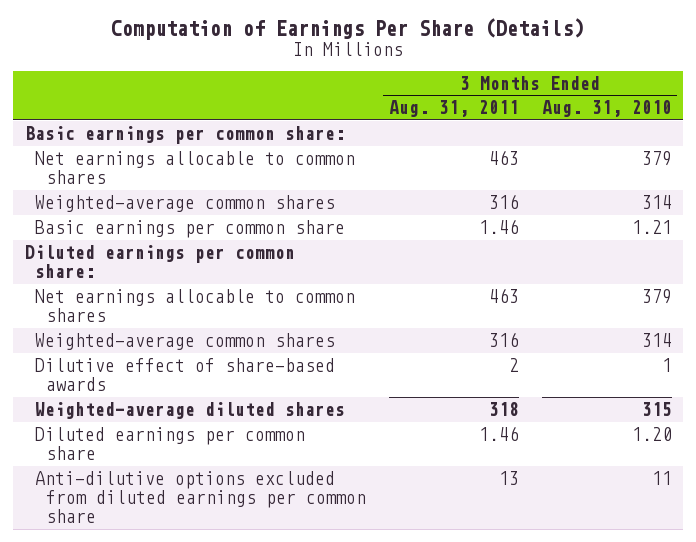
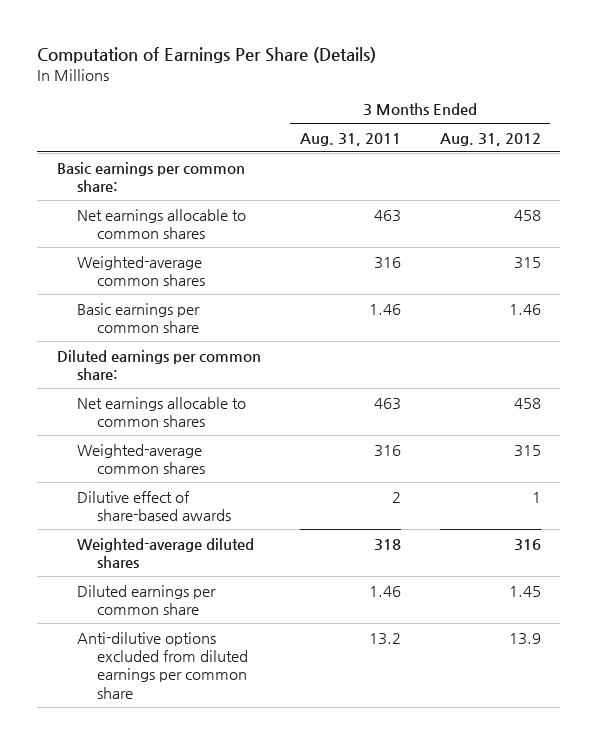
- | 3 Months Ended Aug. 31, 2011 | 3 Months Ended Aug. 31, 2010
+ | 3 Months Ended Aug. 31, 2011 | 3 Months Ended Aug. 31, 2012
- Anti-dilutive options excluded from diluted earnings per common share | 13 | 11
+ Anti-dilutive options excluded from diluted earnings per common share | 13.2 | 13.9

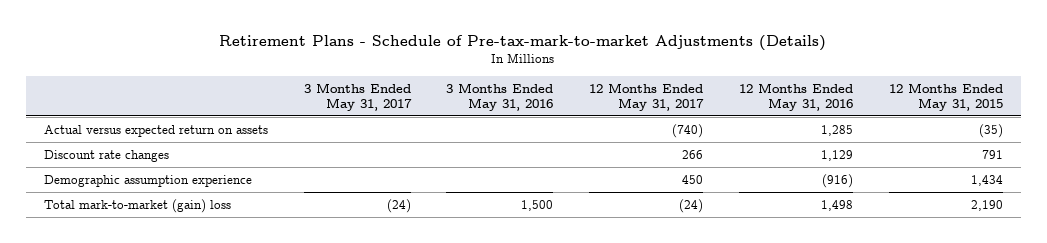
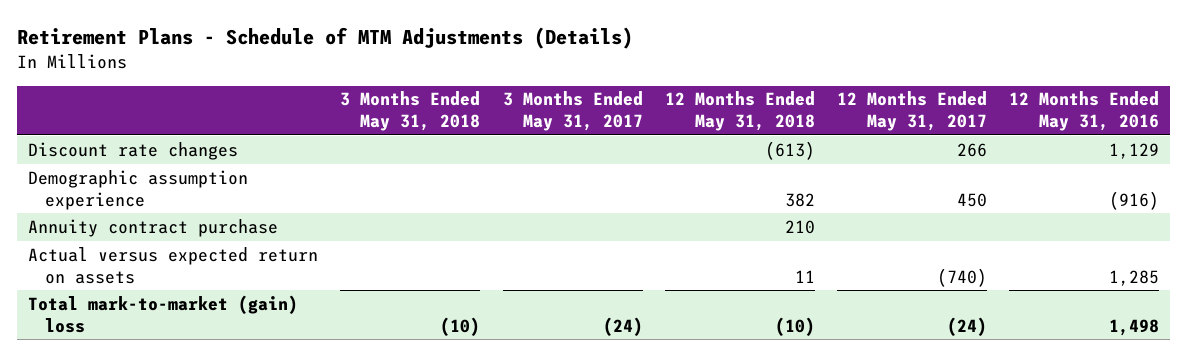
- Retirement Plans - Schedule of Pre-tax-mark-to-market Adjustments (Details)
+ Retirement Plans - Schedule of MTM Adjustments (Details)
- | 3 Months Ended May 31, 2017 | 3 Months Ended May 31, 2016 | 12 Months Ended May 31, 2017 | 12 Months Ended May 31, 2016 | 12 Months Ended May 31, 2015
+ | 3 Months Ended May 31, 2018 | 3 Months Ended May 31, 2017 | 12 Months Ended May 31, 2018 | 12 Months Ended May 31, 2017 | 12 Months Ended May 31, 2016
+ Annuity contract purchase | | | 210 | |
moved down: Actual versus expected return on assets | | | 11 | (740) | 1,285

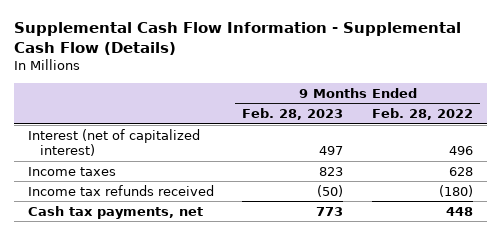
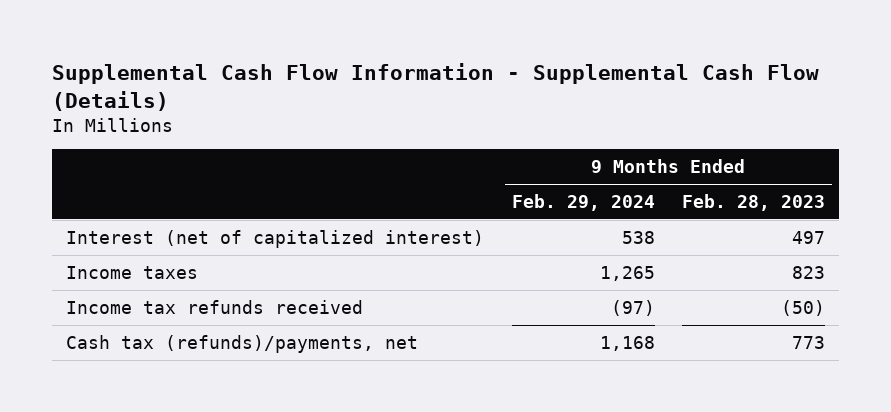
- | 9 Months Ended Feb. 28, 2023 | 9 Months Ended Feb. 28, 2022
+ | 9 Months Ended Feb. 29, 2024 | 9 Months Ended Feb. 28, 2023
- Cash tax payments, net | 773 | 448
+ Cash tax (refunds)/payments, net | 1,168 | 773

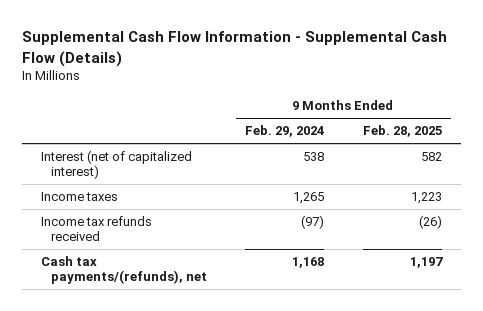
- | 9 Months Ended Feb. 29, 2024 | 9 Months Ended Feb. 28, 2023
+ | 9 Months Ended Feb. 29, 2024 | 9 Months Ended Feb. 28, 2025
- Cash tax (refunds)/payments, net | 1,168 | 773
+ Cash tax payments/(refunds), net | 1,168 | 1,197

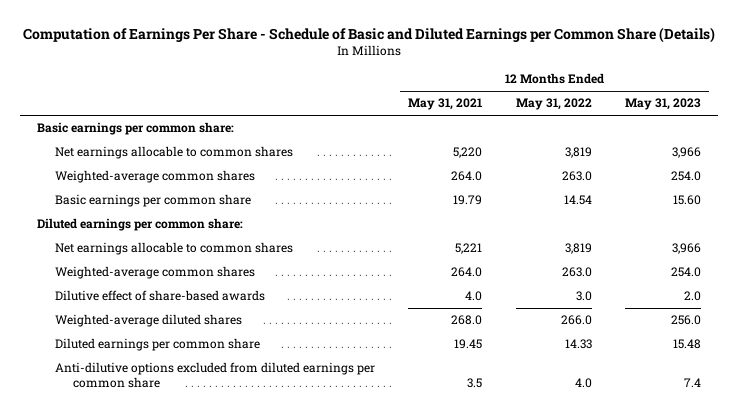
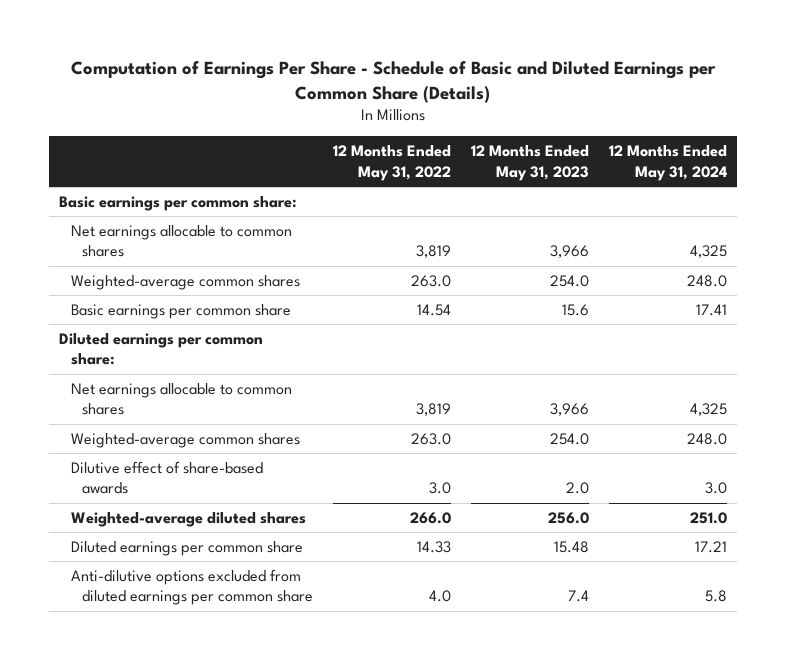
- | 12 Months Ended May 31, 2021 | 12 Months Ended May 31, 2022 | 12 Months Ended May 31, 2023
+ | 12 Months Ended May 31, 2022 | 12 Months Ended May 31, 2023 | 12 Months Ended May 31, 2024
- Basic earnings per common share | 19.79 | 14.54 | 15.60
+ Basic earnings per common share | 14.54 | 15.6 | 17.41

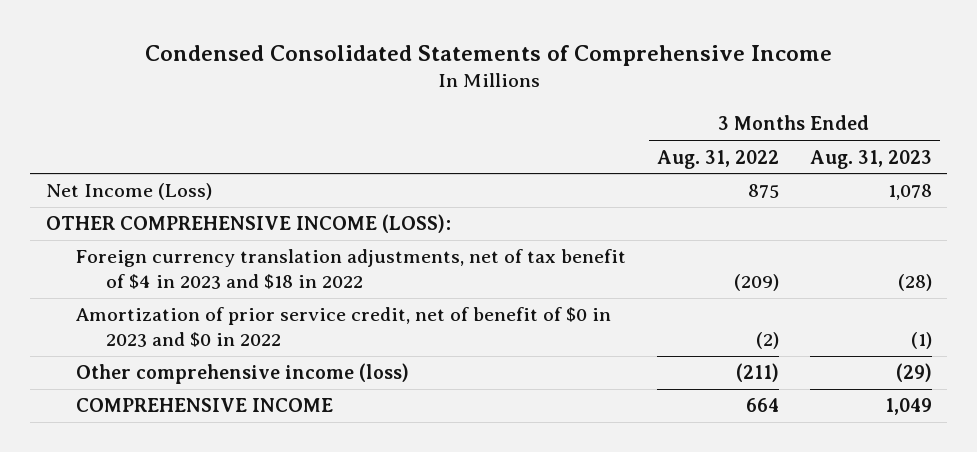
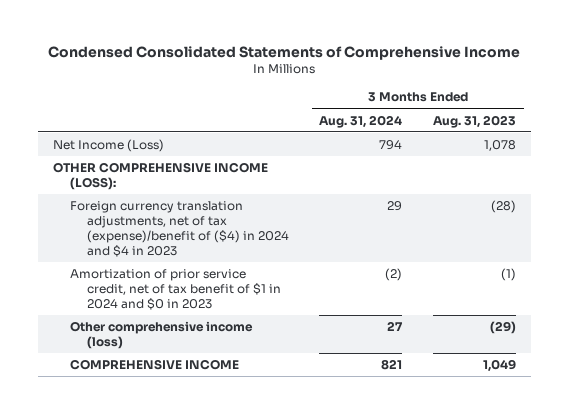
- | 3 Months Ended Aug. 31, 2022 | 3 Months Ended Aug. 31, 2023
+ | 3 Months Ended Aug. 31, 2024 | 3 Months Ended Aug. 31, 2023
- Foreign currency translation adjustments, net of tax benefit of $4 in 2023 and $18 in 2022 | (209) | (28)
- Amortization of prior service credit, net of benefit of $0 in 2023 and $0 in 2022 | (2) | (1)
+ Foreign currency translation adjustments, net of tax (expense)/benefit of ($4) in 2024 and $4 in 2023 | 29 | (28)
+ Amortization of prior service credit, net of tax benefit of $1 in 2024 and $0 in 2023 | (2) | (1)

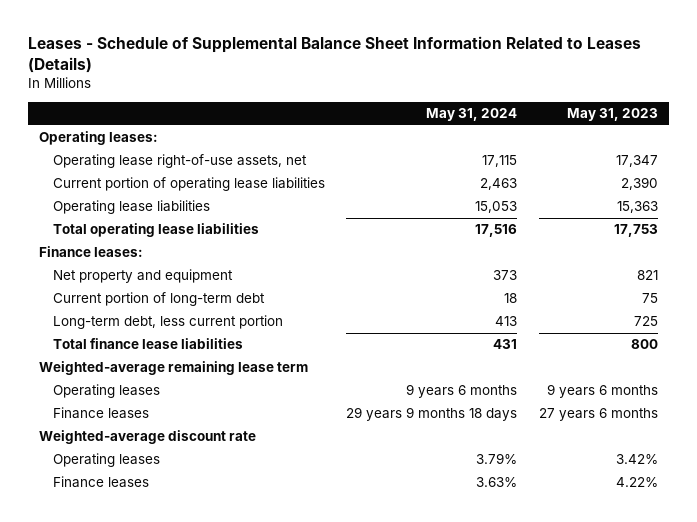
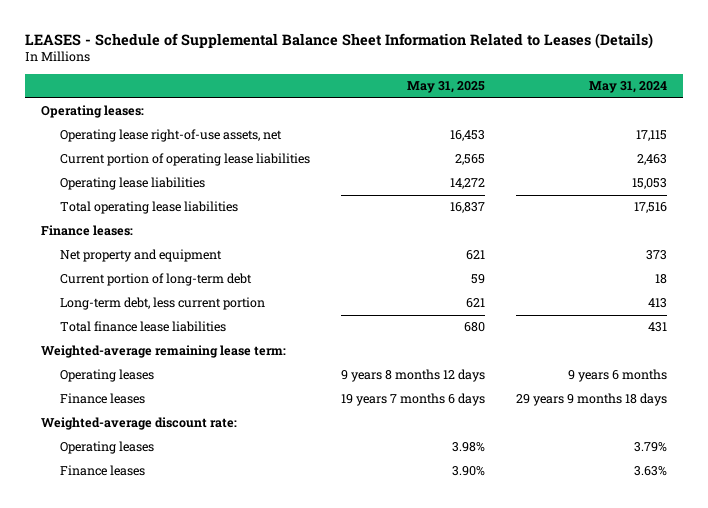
- Leases - Schedule of Supplemental Balance Sheet Information Related to Leases (Details)
+ LEASES - Schedule of Supplemental Balance Sheet Information Related to Leases (Details)
- | May 31, 2024 | May 31, 2023
+ | May 31, 2025 | May 31, 2024
- Weighted-average remaining lease term
+ Weighted-average remaining lease term:
- Weighted-average discount rate
+ Weighted-average discount rate:

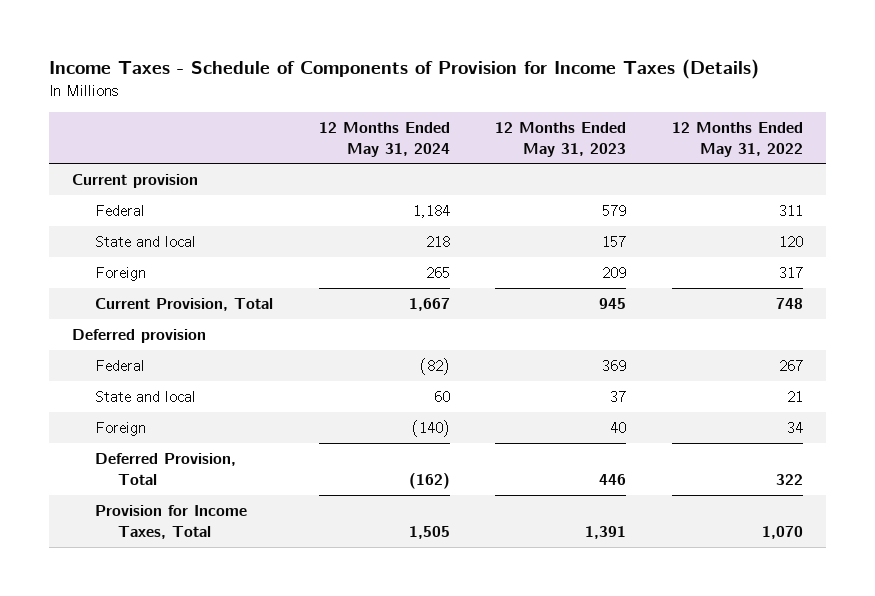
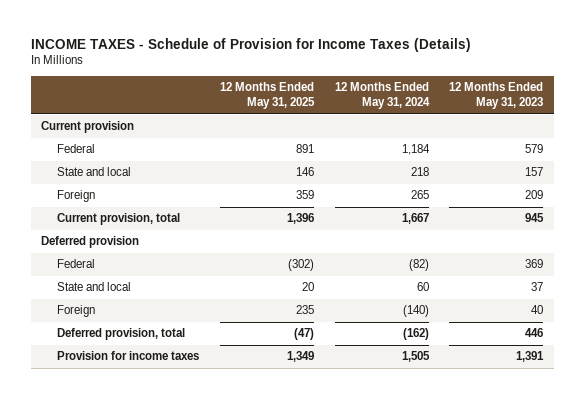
- Income Taxes - Schedule of Components of Provision for Income Taxes (Details)
+ INCOME TAXES - Schedule of Provision for Income Taxes (Details)
- | 12 Months Ended May 31, 2024 | 12 Months Ended May 31, 2023 | 12 Months Ended May 31, 2022
+ | 12 Months Ended May 31, 2025 | 12 Months Ended May 31, 2024 | 12 Months Ended May 31, 2023
- Current Provision, Total | 1,667 | 945 | 748
+ Current provision, total | 1,396 | 1,667 | 945
- Deferred Provision, Total | (162) | 446 | 322
- Provision for Income Taxes, Total | 1,505 | 1,391 | 1,070
+ Deferred provision, total | (47) | (162) | 446
+ Provision for income taxes | 1,349 | 1,505 | 1,391

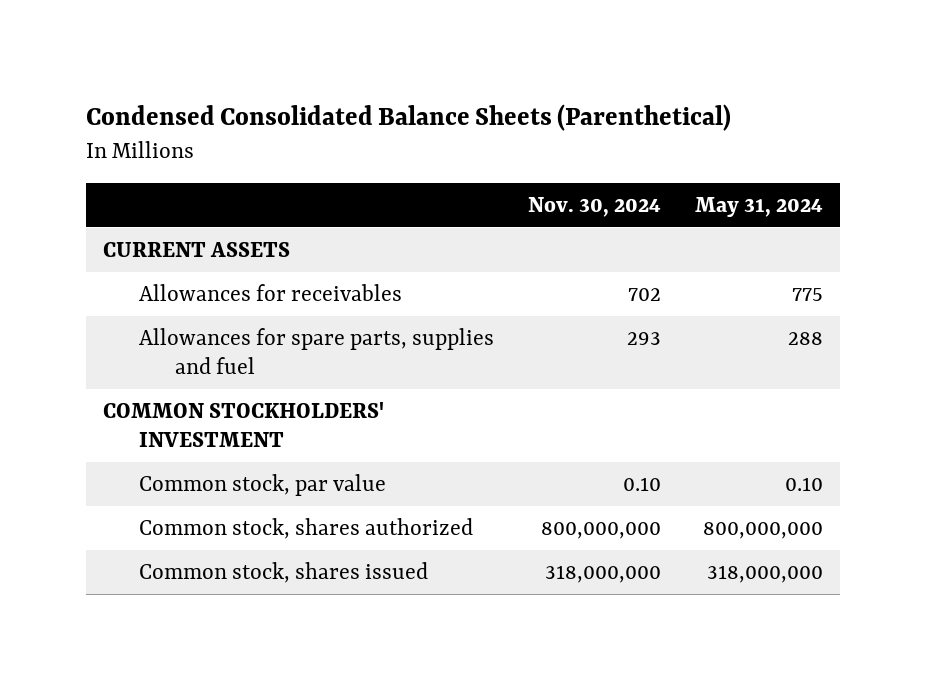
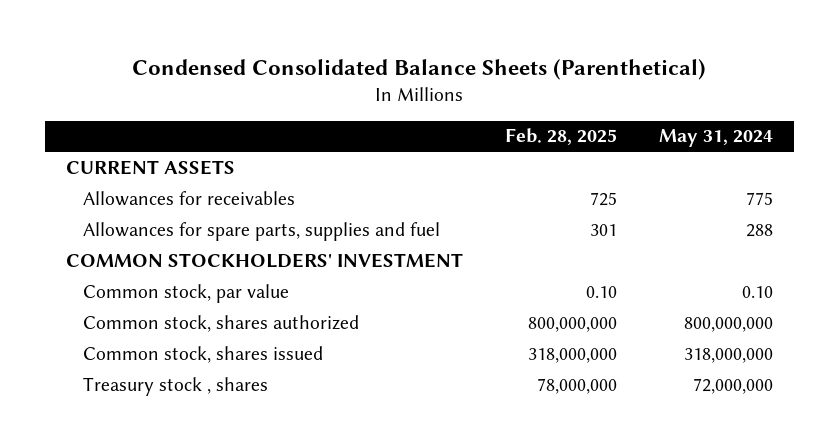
- | Nov. 30, 2024 | May 31, 2024
+ | Feb. 28, 2025 | May 31, 2024
+ Treasury stock , shares | 78,000,000 | 72,000,000

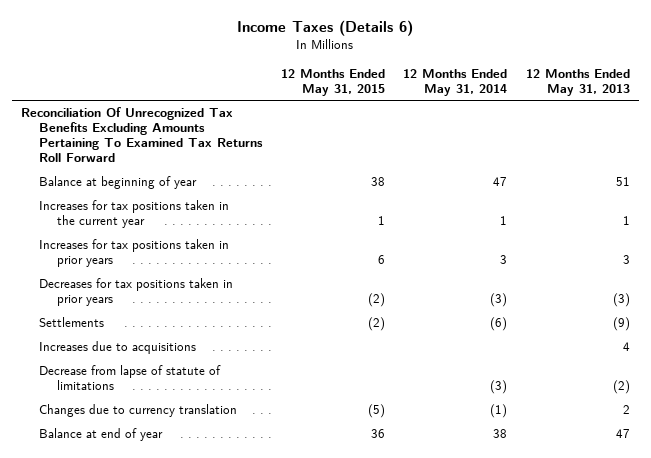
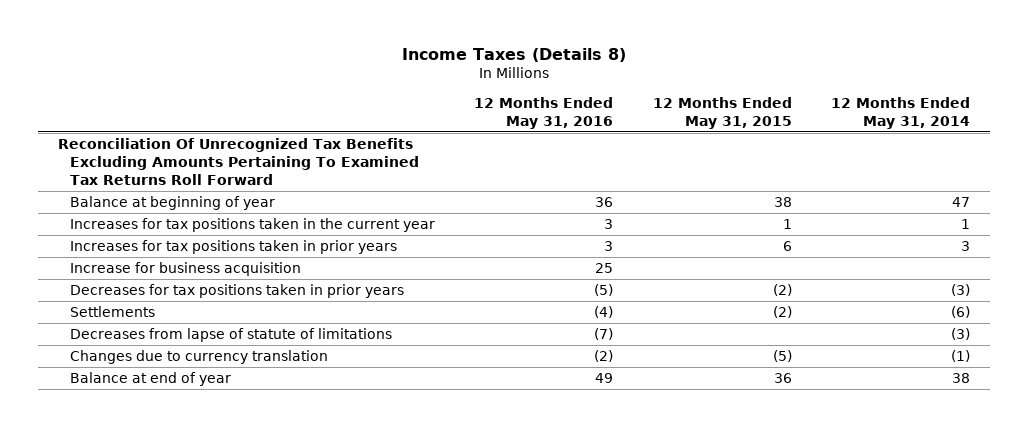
- Income Taxes (Details 6)
+ Income Taxes (Details 8)
- | 12 Months Ended May 31, 2015 | 12 Months Ended May 31, 2014 | 12 Months Ended May 31, 2013
+ | 12 Months Ended May 31, 2016 | 12 Months Ended May 31, 2015 | 12 Months Ended May 31, 2014
+ Increase for business acquisition | 25 | |
- Increases due to acquisitions | | | 4
- Decrease from lapse of statute of limitations | | (3) | (2)
+ Decreases from lapse of statute of limitations | (7) | | (3)

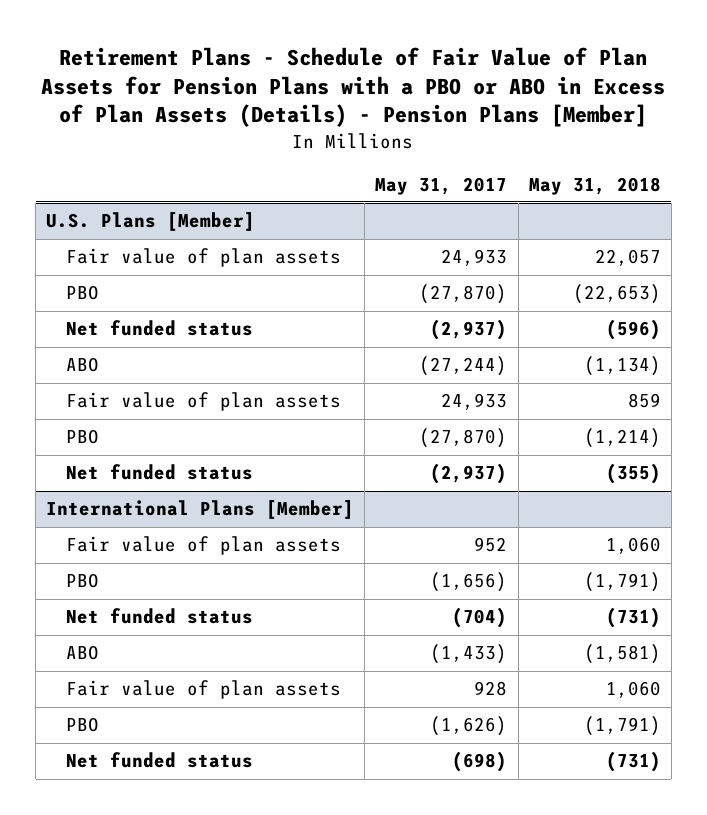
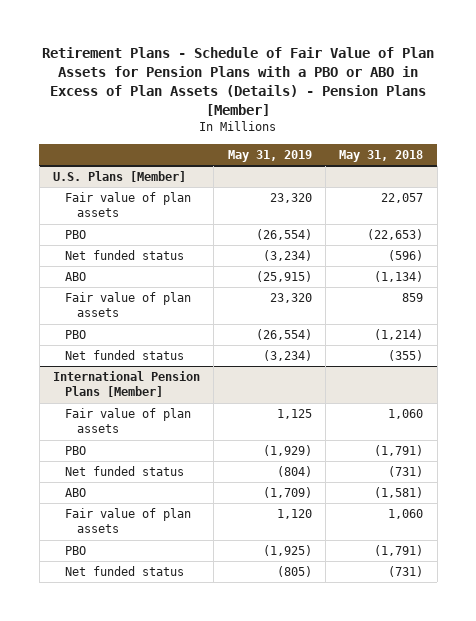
- | May 31, 2017 | May 31, 2018
+ | May 31, 2019 | May 31, 2018
- International Plans [Member]
+ International Pension Plans [Member]

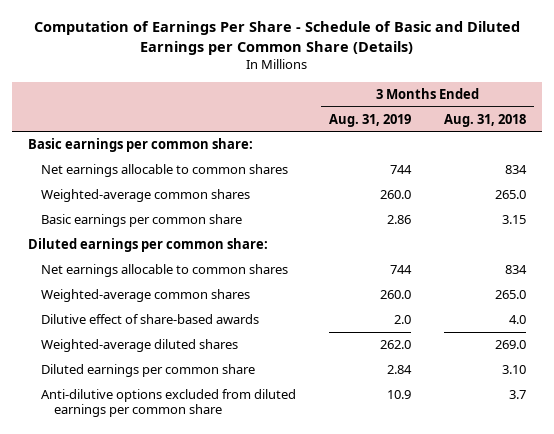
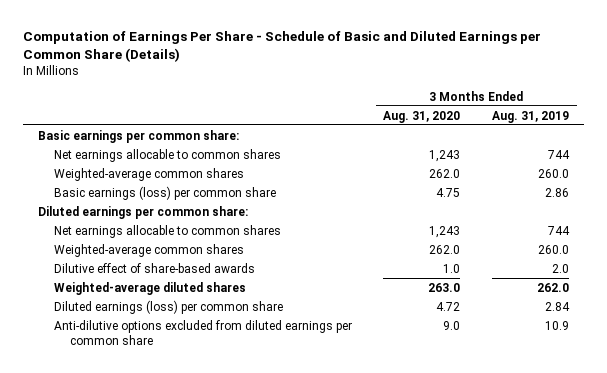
- | 3 Months Ended Aug. 31, 2019 | 3 Months Ended Aug. 31, 2018
+ | 3 Months Ended Aug. 31, 2020 | 3 Months Ended Aug. 31, 2019
- Basic earnings per common share | 2.86 | 3.15
+ Basic earnings (loss) per common share | 4.75 | 2.86
- Diluted earnings per common share | 2.84 | 3.10
+ Diluted earnings (loss) per common share | 4.72 | 2.84

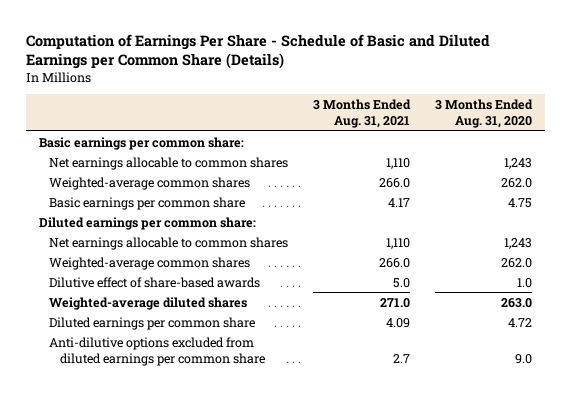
- | 3 Months Ended Aug. 31, 2020 | 3 Months Ended Aug. 31, 2019
+ | 3 Months Ended Aug. 31, 2021 | 3 Months Ended Aug. 31, 2020
- Basic earnings (loss) per common share | 4.75 | 2.86
+ Basic earnings per common share | 4.17 | 4.75
- Diluted earnings (loss) per common share | 4.72 | 2.84
+ Diluted earnings per common share | 4.09 | 4.72

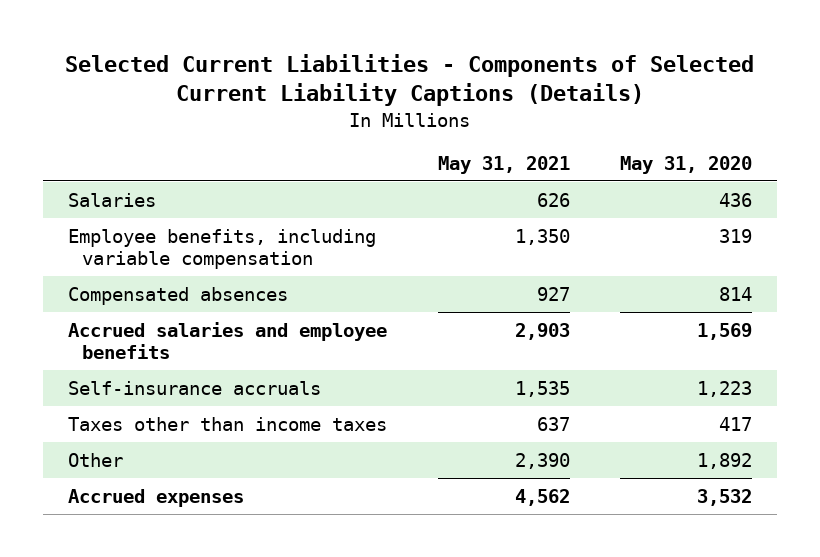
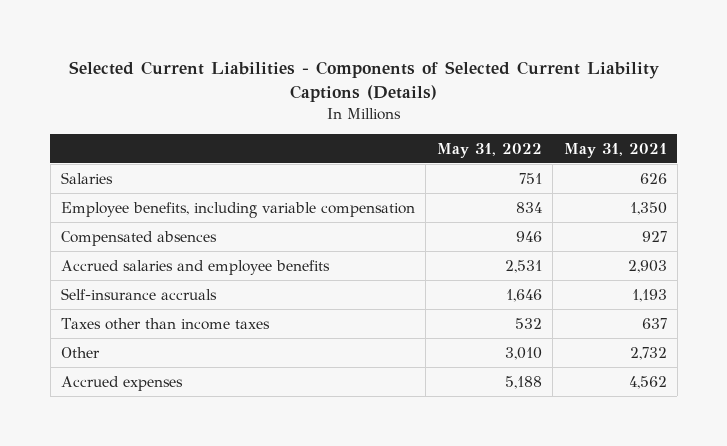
- | May 31, 2021 | May 31, 2020
+ | May 31, 2022 | May 31, 2021
- Self-insurance accruals | 1,535 | 1,223
+ Self-insurance accruals | 1,646 | 1,193
- Other | 2,390 | 1,892
+ Other | 3,010 | 2,732

